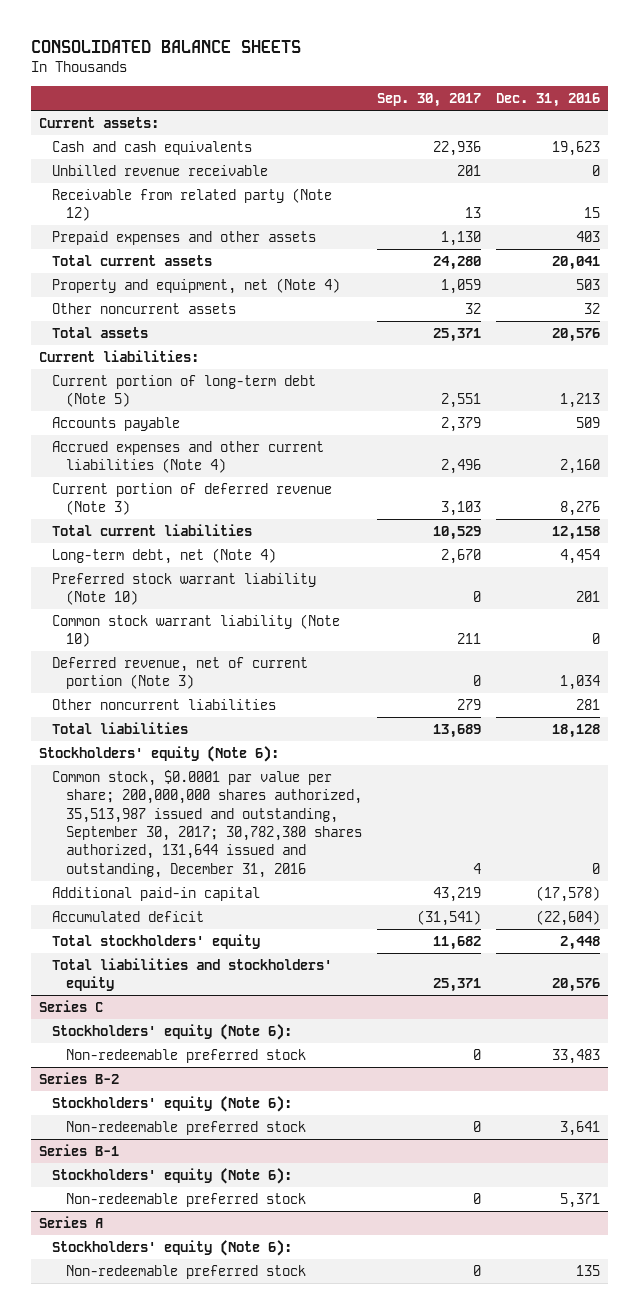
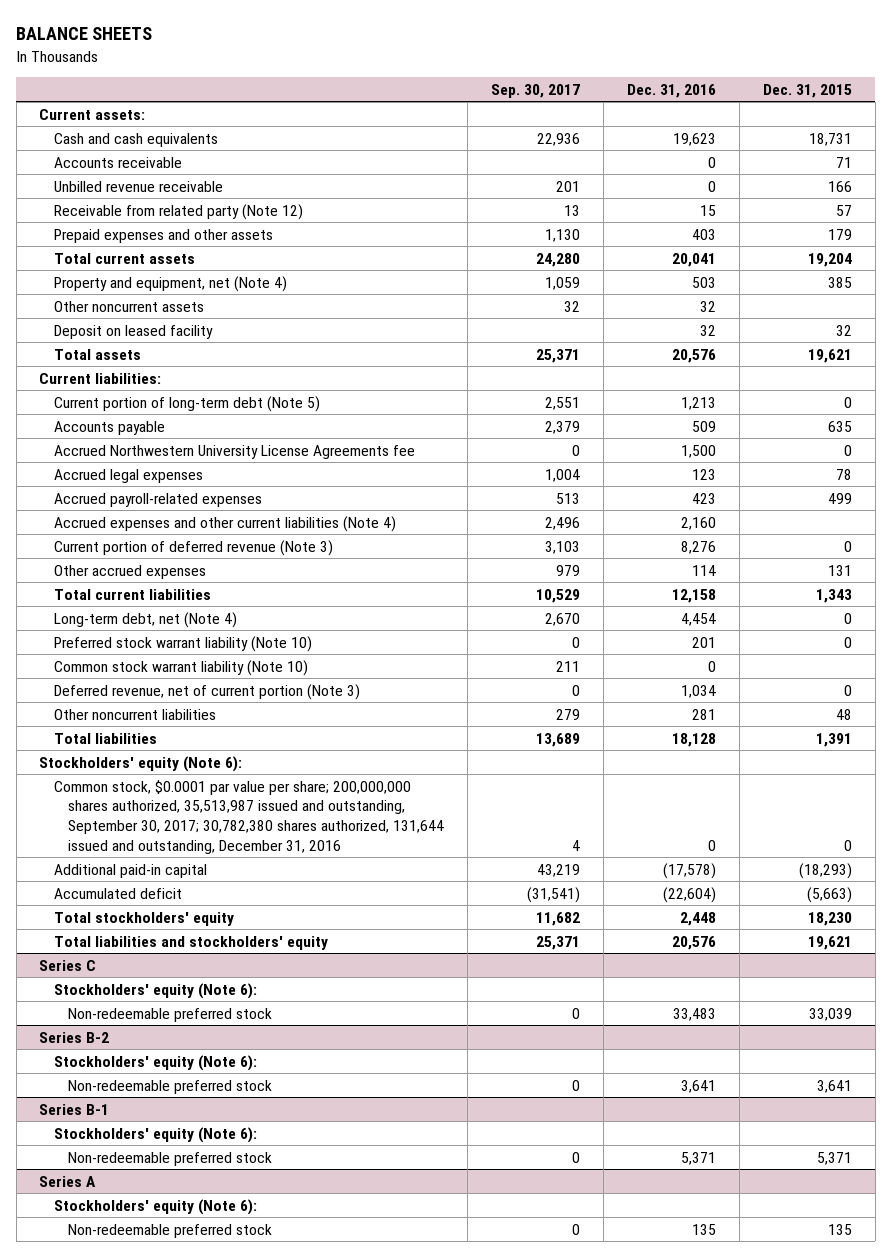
- CONSOLIDATED BALANCE SHEETS
+ BALANCE SHEETS
- | Sep. 30, 2017 | Dec. 31, 2016
+ | Sep. 30, 2017 | Dec. 31, 2016 | Dec. 31, 2015
+ Accounts receivable | | 0 | 71
+ Deposit on leased facility | | 32 | 32
+ Accrued Northwestern University License Agreements fee | 0 | 1,500 | 0
+ Accrued legal expenses | 1,004 | 123 | 78
+ Accrued payroll-related expenses | 513 | 423 | 499
+ Other accrued expenses | 979 | 114 | 131

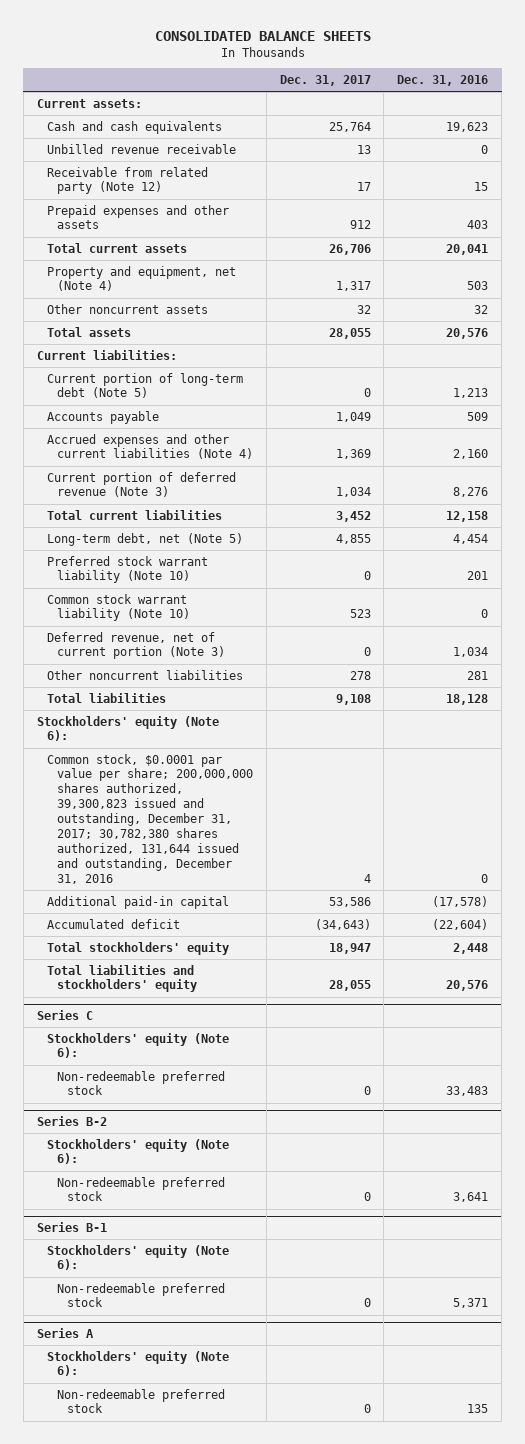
- BALANCE SHEETS
+ CONSOLIDATED BALANCE SHEETS
- | Sep. 30, 2017 | Dec. 31, 2016 | Dec. 31, 2015
+ | Dec. 31, 2017 | Dec. 31, 2016
- Accounts receivable | | 0 | 71
- Deposit on leased facility | | 32 | 32
- Accrued Northwestern University License Agreements fee | 0 | 1,500 | 0
- Accrued legal expenses | 1,004 | 123 | 78
- Accrued payroll-related expenses | 513 | 423 | 499
- Other accrued expenses | 979 | 114 | 131
- Long-term debt, net (Note 4) | 2,670 | 4,454 | 0
+ Long-term debt, net (Note 5) | 4,855 | 4,454
- Common stock, $0.0001 par value per share; 200,000,000 shares authorized, 35,513,987 issued and outstanding, September 30, 2017; 30,782,380 shares authorized, 131,644 issued and outstanding, December 31, 2016 | 4 | 0 | 0
+ Common stock, $0.0001 par value per share; 200,000,000 shares authorized, 39,300,823 issued and outstanding, December 31, 2017; 30,782,380 shares authorized, 131,644 issued and outstanding, December 31, 2016 | 4 | 0

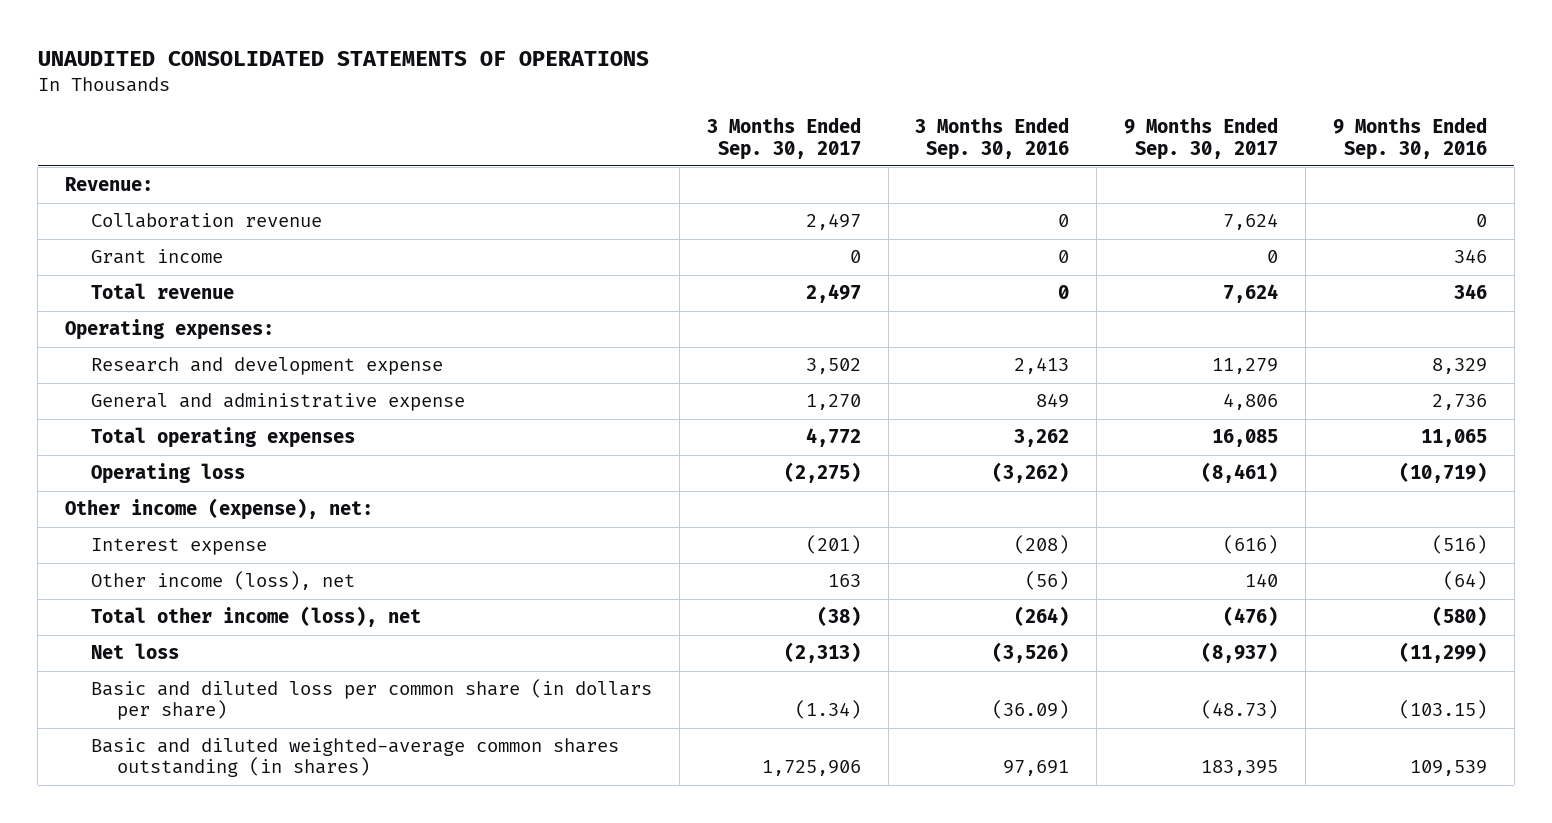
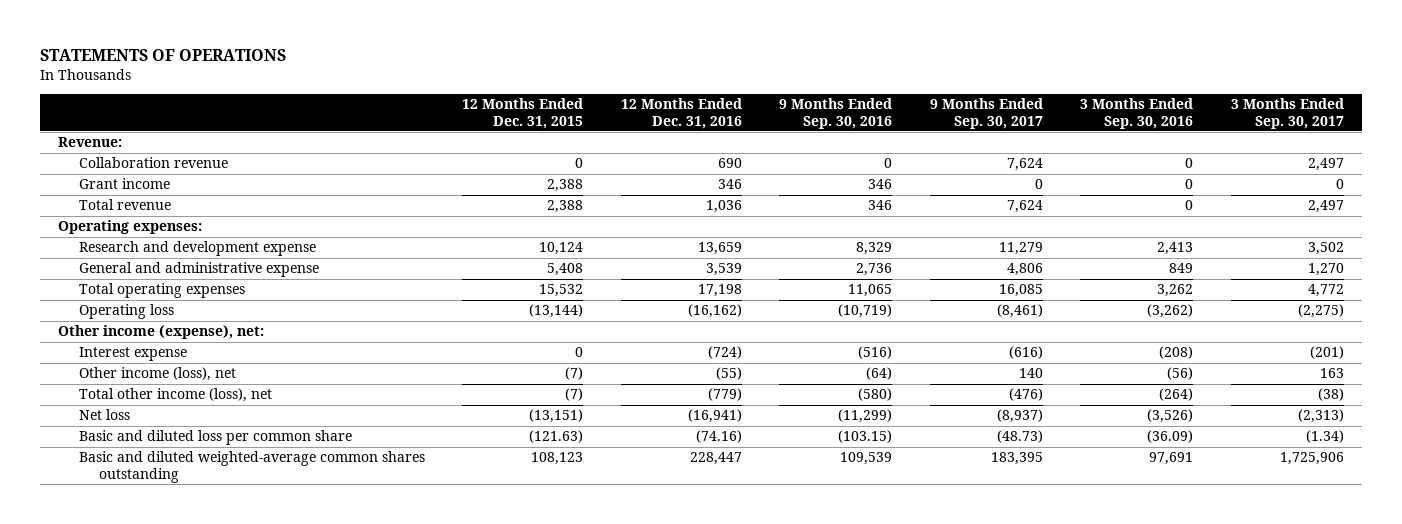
- UNAUDITED CONSOLIDATED STATEMENTS OF OPERATIONS
+ STATEMENTS OF OPERATIONS
- | 3 Months Ended Sep. 30, 2017 | 3 Months Ended Sep. 30, 2016 | 9 Months Ended Sep. 30, 2017 | 9 Months Ended Sep. 30, 2016
+ | 12 Months Ended Dec. 31, 2015 | 12 Months Ended Dec. 31, 2016 | 9 Months Ended Sep. 30, 2016 | 9 Months Ended Sep. 30, 2017 | 3 Months Ended Sep. 30, 2016 | 3 Months Ended Sep. 30, 2017
- Basic and diluted loss per common share (in dollars per share) | (1.34) | (36.09) | (48.73) | (103.15)
- Basic and diluted weighted-average common shares outstanding (in shares) | 1,725,906 | 97,691 | 183,395 | 109,539
+ Basic and diluted loss per common share | (121.63) | (74.16) | (103.15) | (48.73) | (36.09) | (1.34)
+ Basic and diluted weighted-average common shares outstanding | 108,123 | 228,447 | 109,539 | 183,395 | 97,691 | 1,725,906

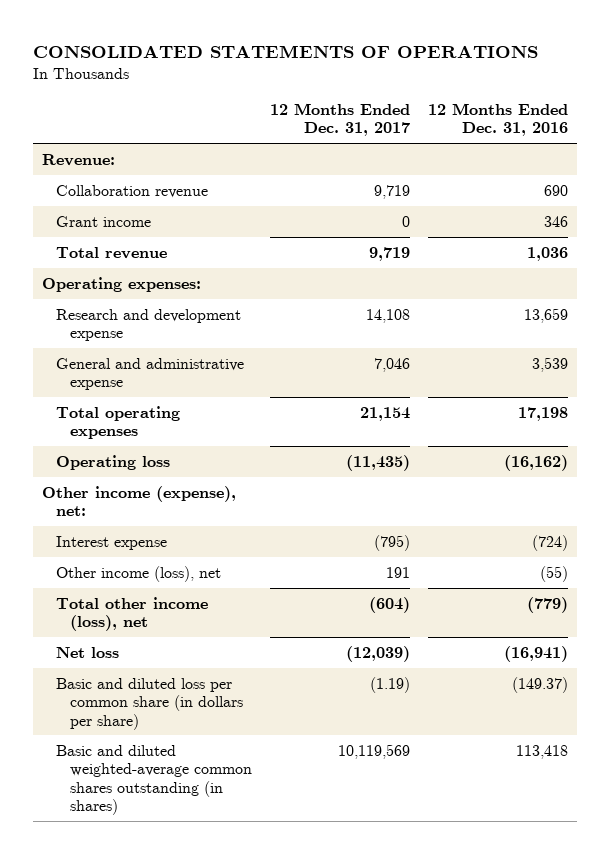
- STATEMENTS OF OPERATIONS
+ CONSOLIDATED STATEMENTS OF OPERATIONS
- | 12 Months Ended Dec. 31, 2015 | 12 Months Ended Dec. 31, 2016 | 9 Months Ended Sep. 30, 2016 | 9 Months Ended Sep. 30, 2017 | 3 Months Ended Sep. 30, 2016 | 3 Months Ended Sep. 30, 2017
+ | 12 Months Ended Dec. 31, 2017 | 12 Months Ended Dec. 31, 2016
- Basic and diluted loss per common share | (121.63) | (74.16) | (103.15) | (48.73) | (36.09) | (1.34)
- Basic and diluted weighted-average common shares outstanding | 108,123 | 228,447 | 109,539 | 183,395 | 97,691 | 1,725,906
+ Basic and diluted loss per common share (in dollars per share) | (1.19) | (149.37)
+ Basic and diluted weighted-average common shares outstanding (in shares) | 10,119,569 | 113,418

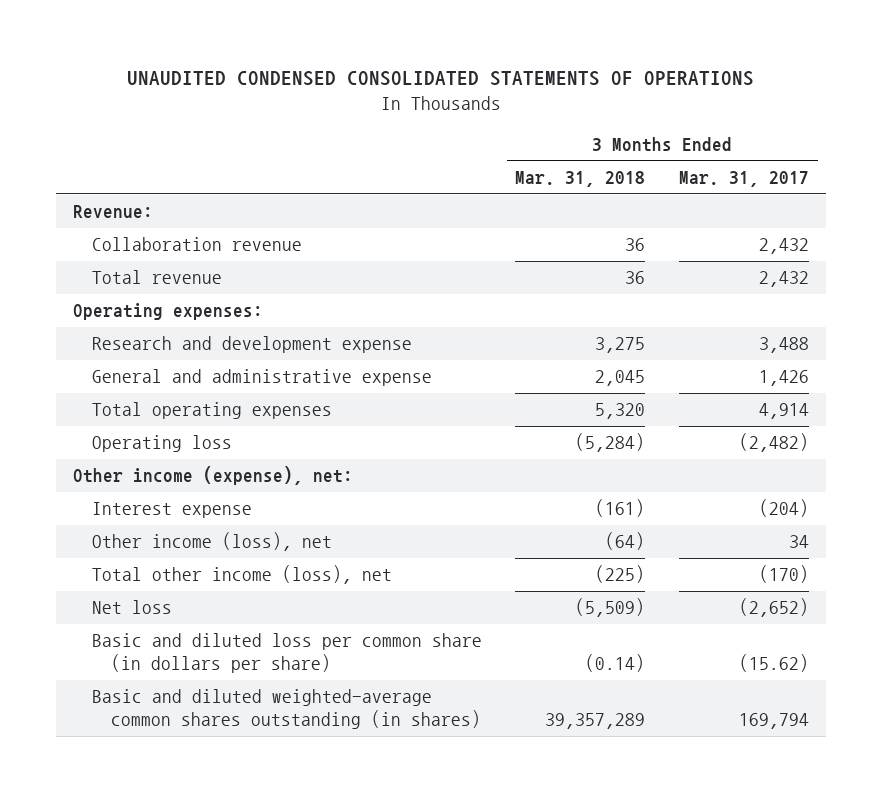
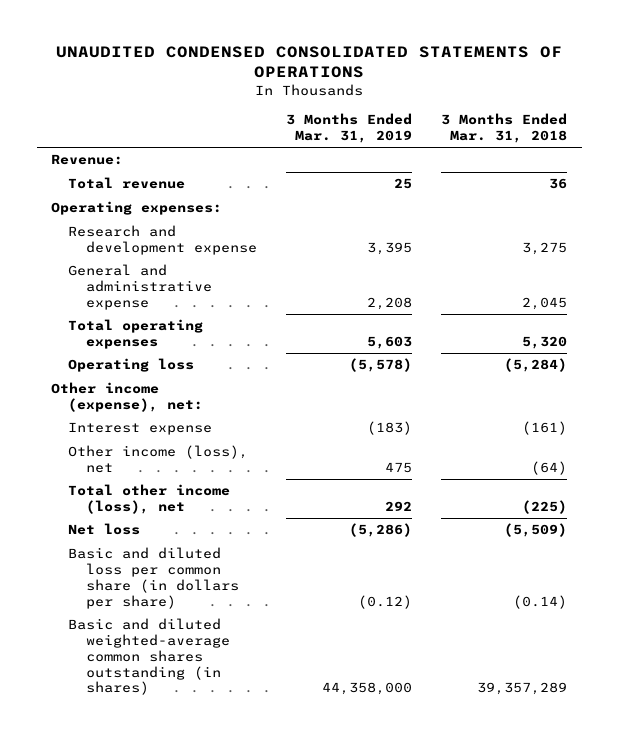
- | 3 Months Ended Mar. 31, 2018 | 3 Months Ended Mar. 31, 2017
+ | 3 Months Ended Mar. 31, 2019 | 3 Months Ended Mar. 31, 2018
- Collaboration revenue | 36 | 2,432

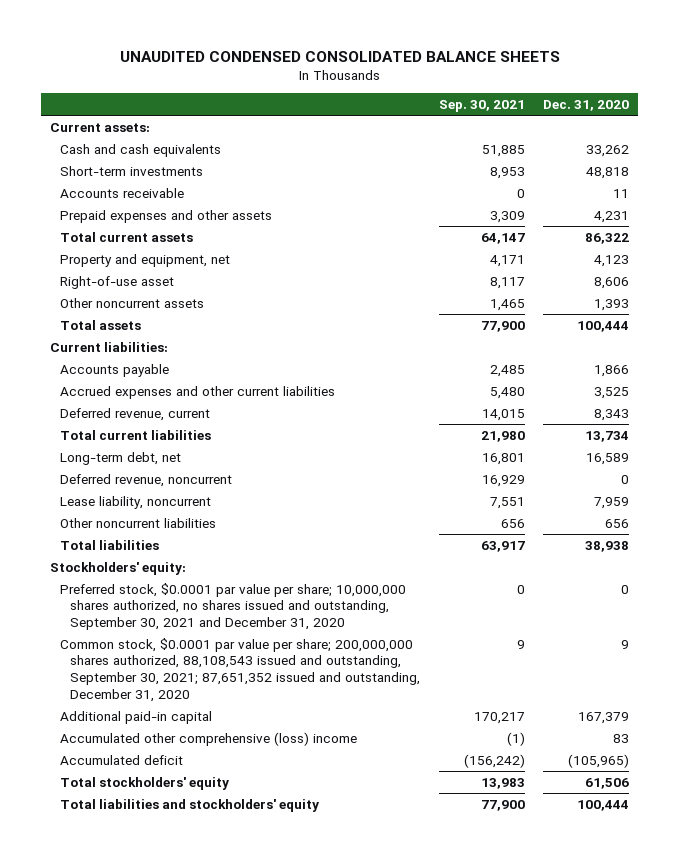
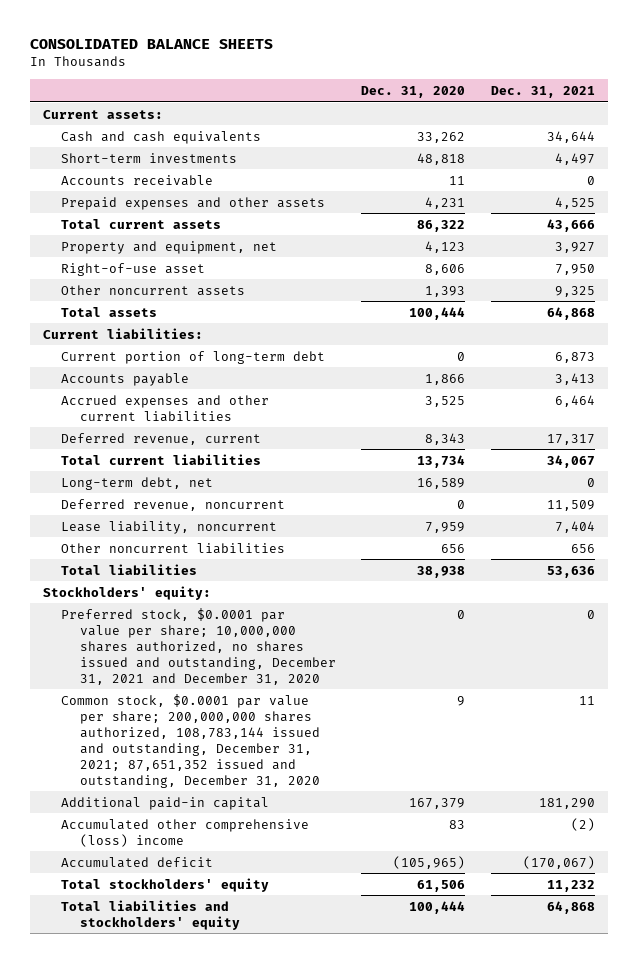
- UNAUDITED CONDENSED CONSOLIDATED BALANCE SHEETS
+ CONSOLIDATED BALANCE SHEETS
- | Sep. 30, 2021 | Dec. 31, 2020
+ | Dec. 31, 2020 | Dec. 31, 2021
+ Current portion of long-term debt | 0 | 6,873
- Preferred stock, $0.0001 par value per share; 10,000,000 shares authorized, no shares issued and outstanding, September 30, 2021 and December 31, 2020 | 0 | 0
- Common stock, $0.0001 par value per share; 200,000,000 shares authorized, 88,108,543 issued and outstanding, September 30, 2021; 87,651,352 issued and outstanding, December 31, 2020 | 9 | 9
+ Preferred stock, $0.0001 par value per share; 10,000,000 shares authorized, no shares issued and outstanding, December 31, 2021 and December 31, 2020 | 0 | 0
+ Common stock, $0.0001 par value per share; 200,000,000 shares authorized, 108,783,144 issued and outstanding, December 31, 2021; 87,651,352 issued and outstanding, December 31, 2020 | 9 | 11

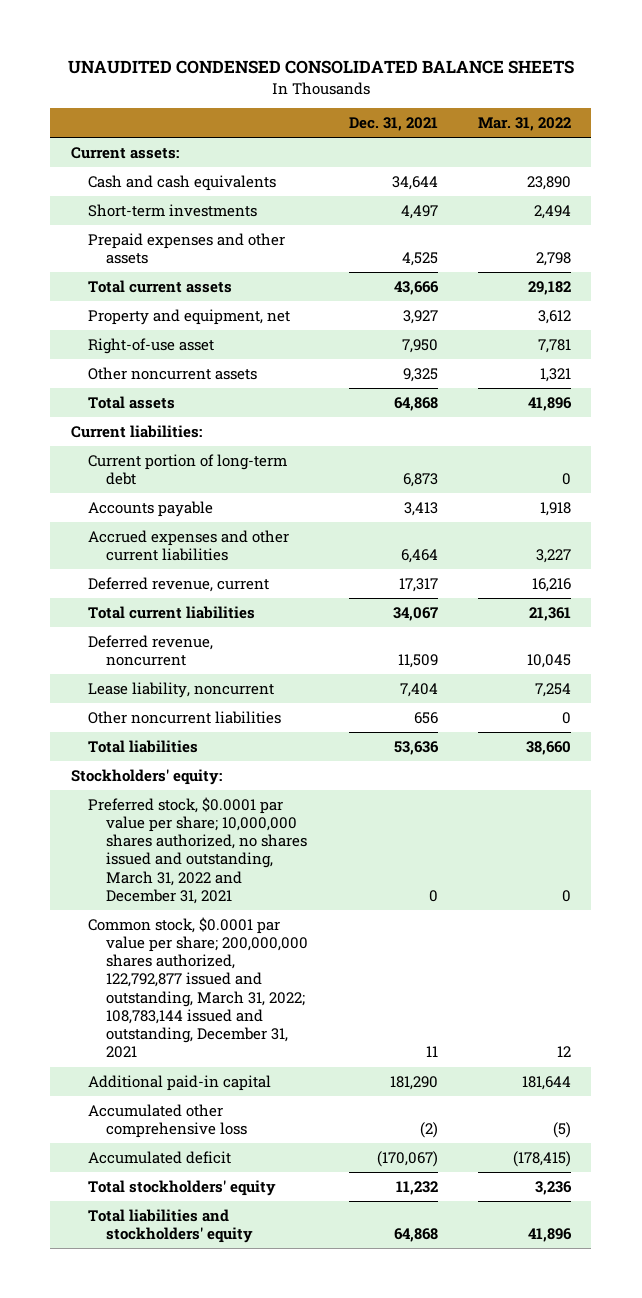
- CONSOLIDATED BALANCE SHEETS
+ UNAUDITED CONDENSED CONSOLIDATED BALANCE SHEETS
- | Dec. 31, 2020 | Dec. 31, 2021
+ | Dec. 31, 2021 | Mar. 31, 2022
- Accounts receivable | 11 | 0
- Long-term debt, net | 16,589 | 0
- Preferred stock, $0.0001 par value per share; 10,000,000 shares authorized, no shares issued and outstanding, December 31, 2021 and December 31, 2020 | 0 | 0
- Common stock, $0.0001 par value per share; 200,000,000 shares authorized, 108,783,144 issued and outstanding, December 31, 2021; 87,651,352 issued and outstanding, December 31, 2020 | 9 | 11
+ Preferred stock, $0.0001 par value per share; 10,000,000 shares authorized, no shares issued and outstanding, March 31, 2022 and December 31, 2021 | 0 | 0
+ Common stock, $0.0001 par value per share; 200,000,000 shares authorized, 122,792,877 issued and outstanding, March 31, 2022; 108,783,144 issued and outstanding, December 31, 2021 | 11 | 12
- Accumulated other comprehensive (loss) income | 83 | (2)
+ Accumulated other comprehensive loss | (2) | (5)

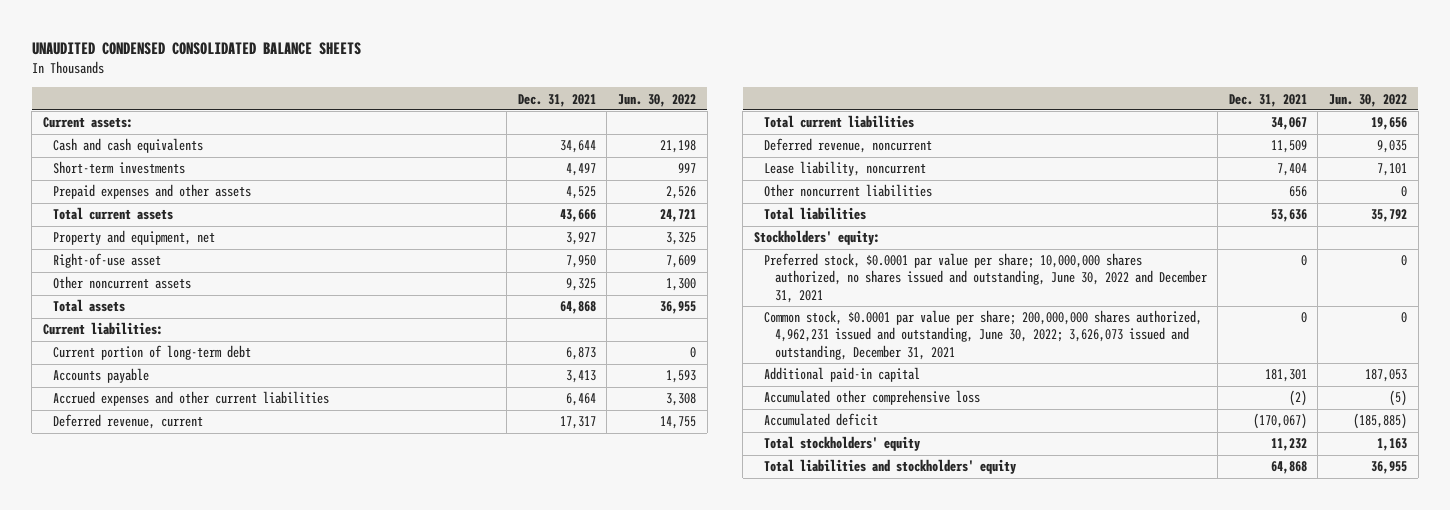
- | Dec. 31, 2021 | Mar. 31, 2022
+ | Dec. 31, 2021 | Jun. 30, 2022
- Preferred stock, $0.0001 par value per share; 10,000,000 shares authorized, no shares issued and outstanding, March 31, 2022 and December 31, 2021 | 0 | 0
- Common stock, $0.0001 par value per share; 200,000,000 shares authorized, 122,792,877 issued and outstanding, March 31, 2022; 108,783,144 issued and outstanding, December 31, 2021 | 11 | 12
- Additional paid-in capital | 181,290 | 181,644
+ Preferred stock, $0.0001 par value per share; 10,000,000 shares authorized, no shares issued and outstanding, June 30, 2022 and December 31, 2021 | 0 | 0
+ Common stock, $0.0001 par value per share; 200,000,000 shares authorized, 4,962,231 issued and outstanding, June 30, 2022; 3,626,073 issued and outstanding, December 31, 2021 | 0 | 0
+ Additional paid-in capital | 181,301 | 187,053

